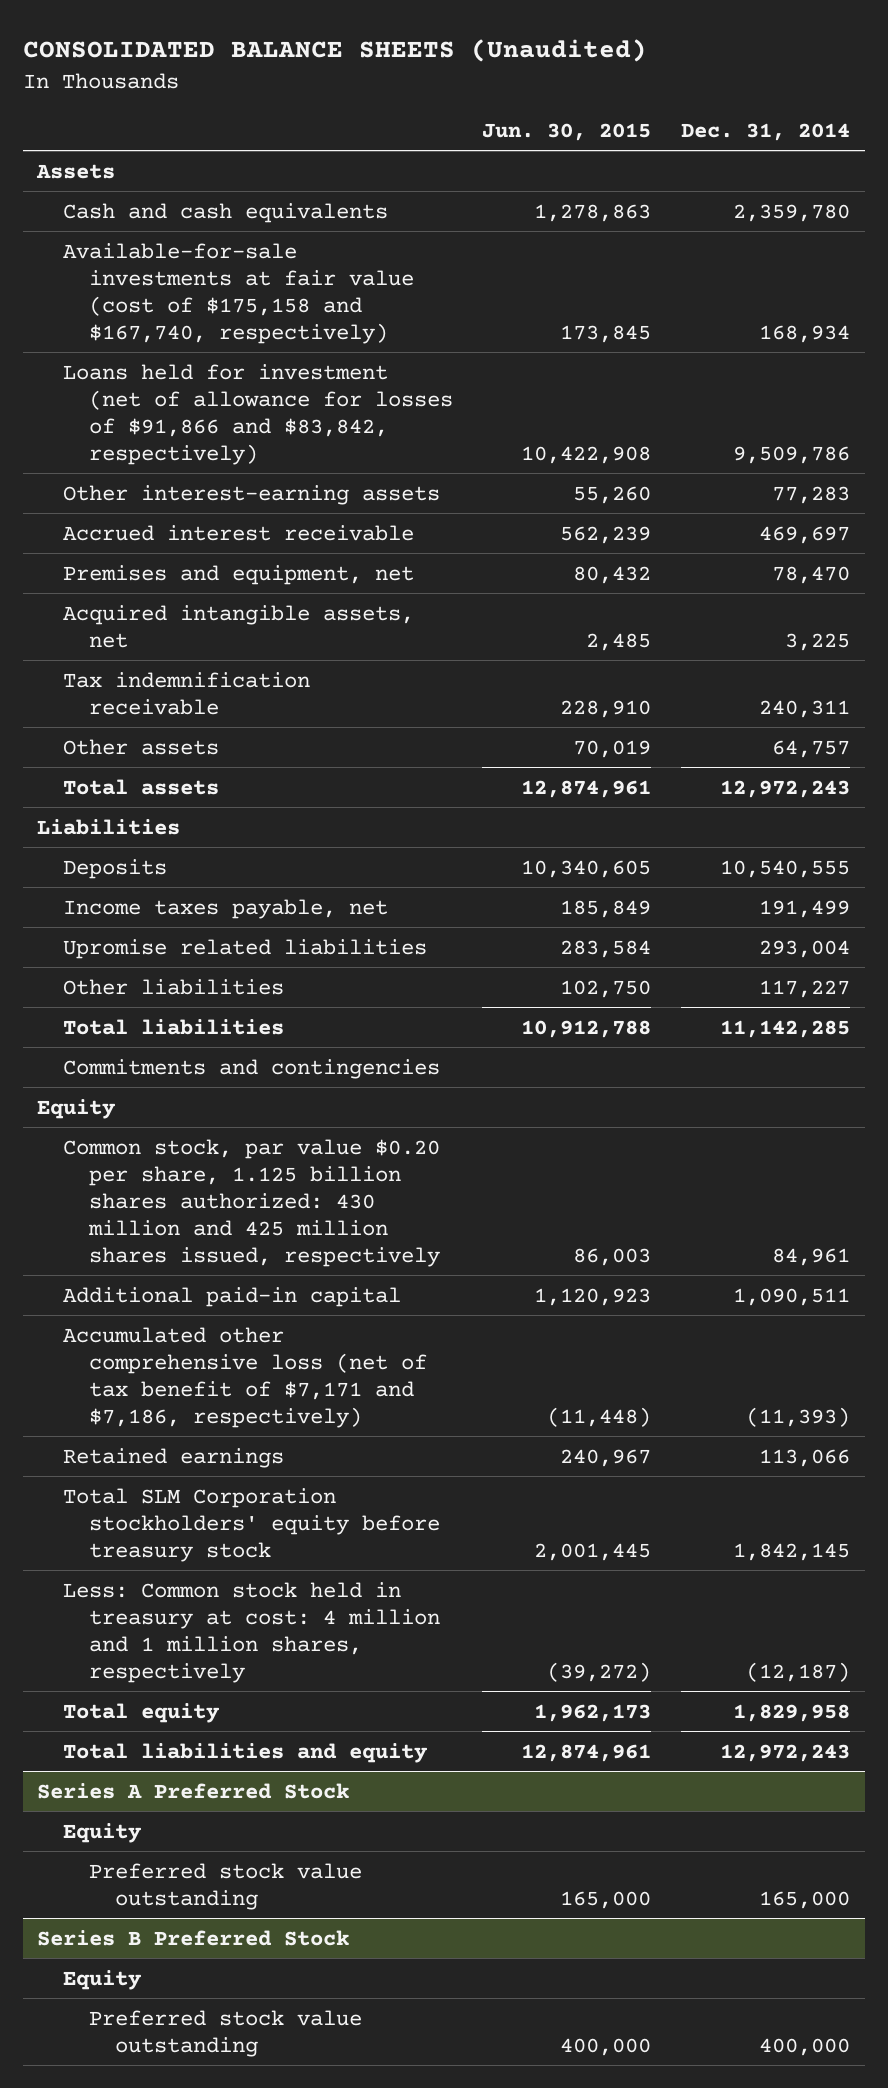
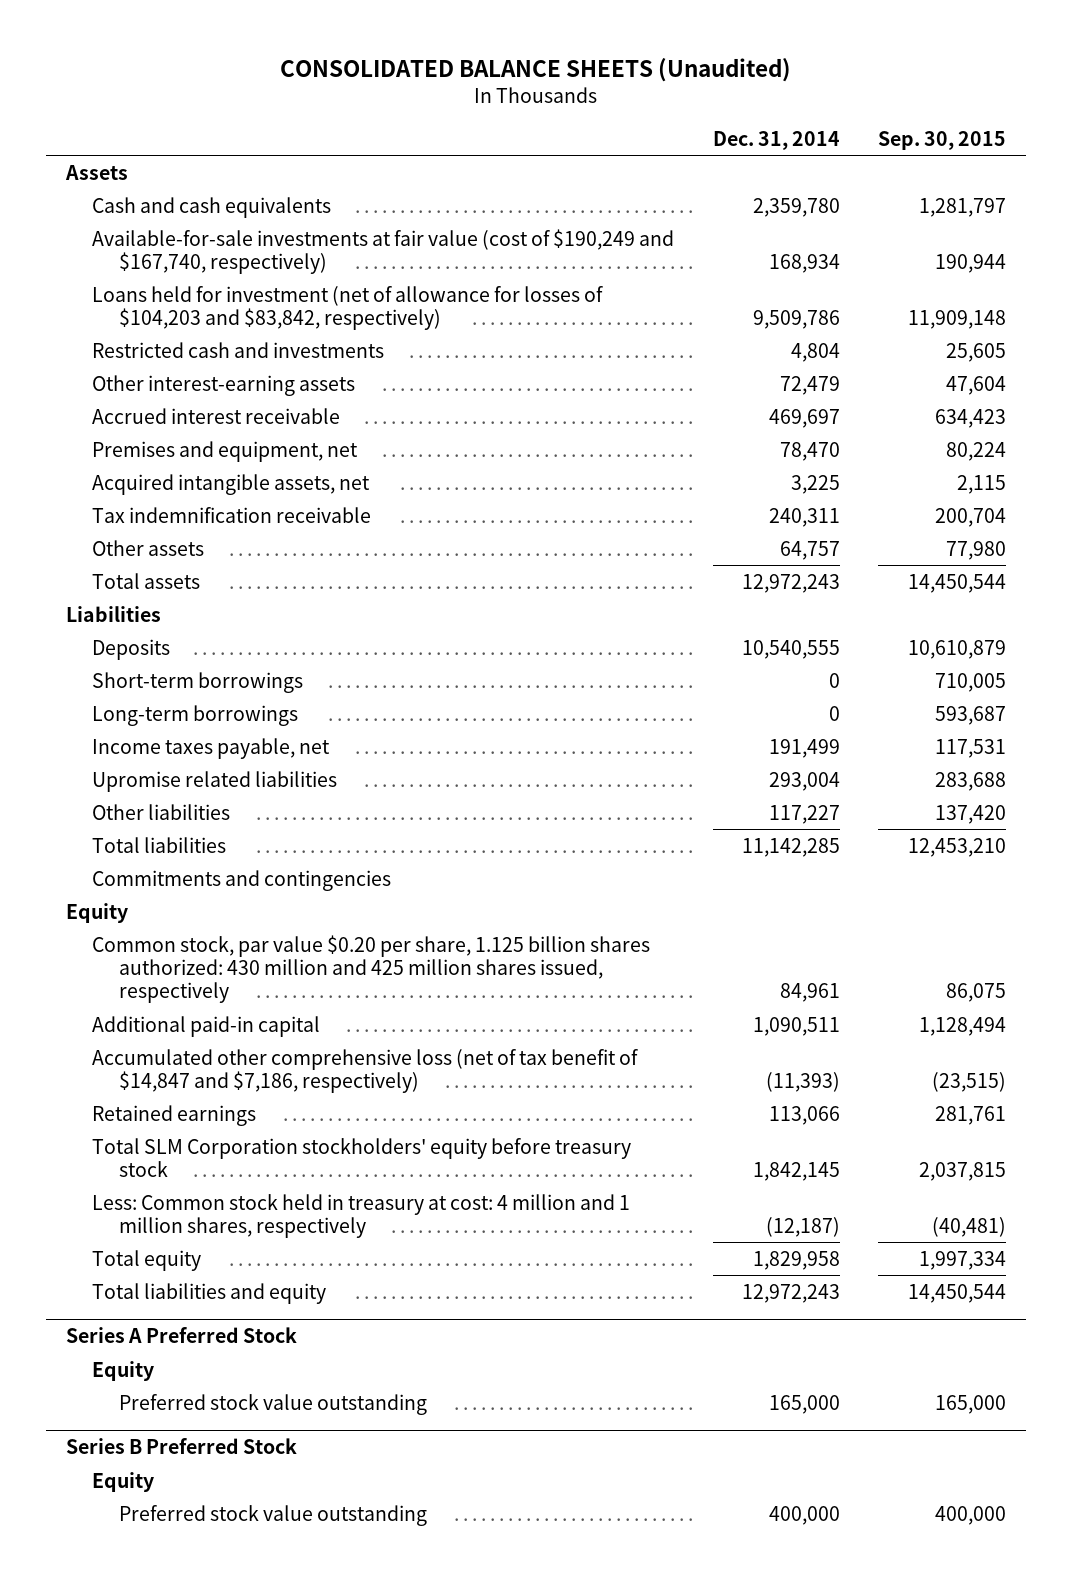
- | Jun. 30, 2015 | Dec. 31, 2014
+ | Dec. 31, 2014 | Sep. 30, 2015
- Available-for-sale investments at fair value (cost of $175,158 and $167,740, respectively) | 173,845 | 168,934
- Loans held for investment (net of allowance for losses of $91,866 and $83,842, respectively) | 10,422,908 | 9,509,786
- Other interest-earning assets | 55,260 | 77,283
+ Available-for-sale investments at fair value (cost of $190,249 and $167,740, respectively) | 168,934 | 190,944
+ Loans held for investment (net of allowance for losses of $104,203 and $83,842, respectively) | 9,509,786 | 11,909,148
+ Restricted cash and investments | 4,804 | 25,605
+ Other interest-earning assets | 72,479 | 47,604
+ Short-term borrowings | 0 | 710,005
+ Long-term borrowings | 0 | 593,687
- Accumulated other comprehensive loss (net of tax benefit of $7,171 and $7,186, respectively) | (11,448) | (11,393)
+ Accumulated other comprehensive loss (net of tax benefit of $14,847 and $7,186, respectively) | (11,393) | (23,515)

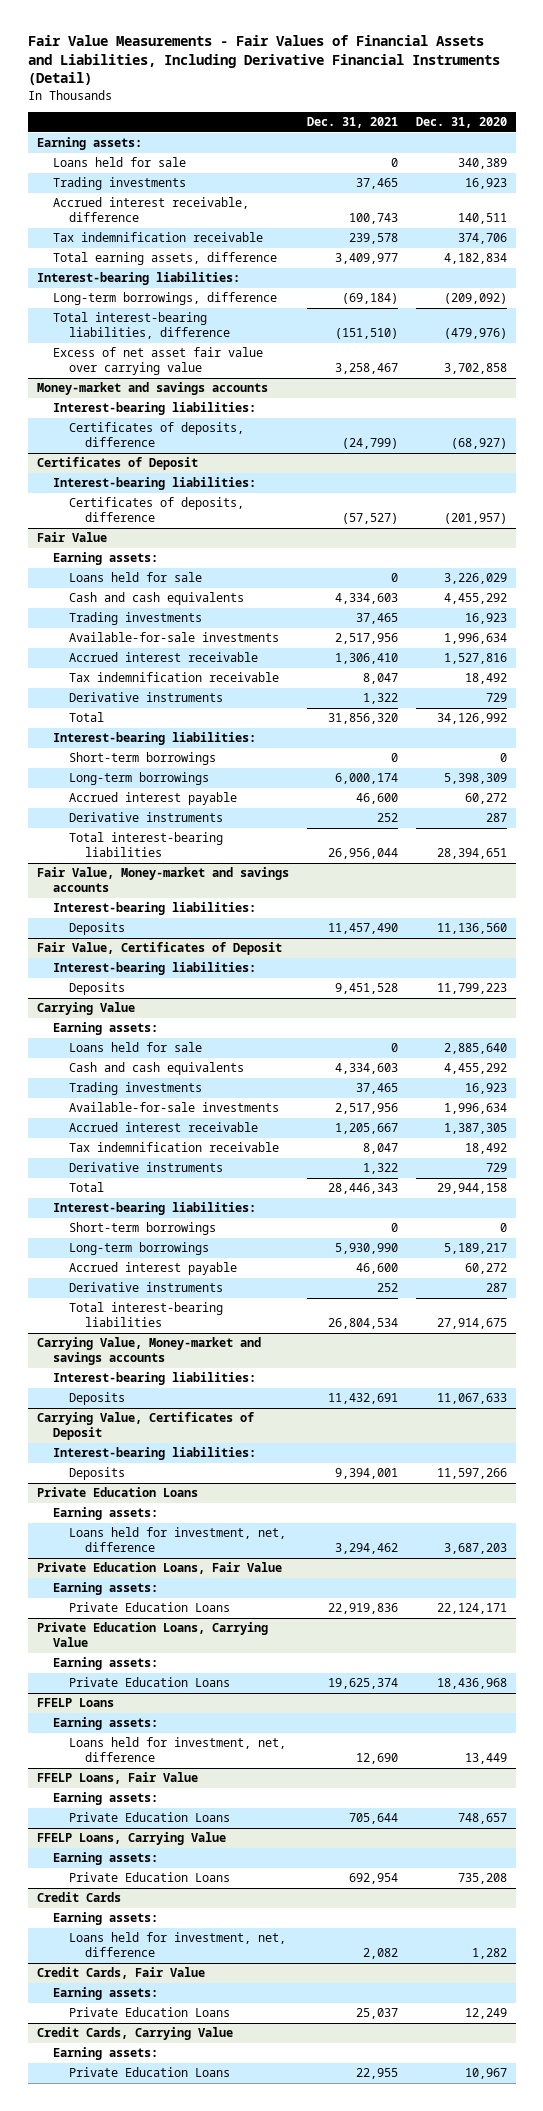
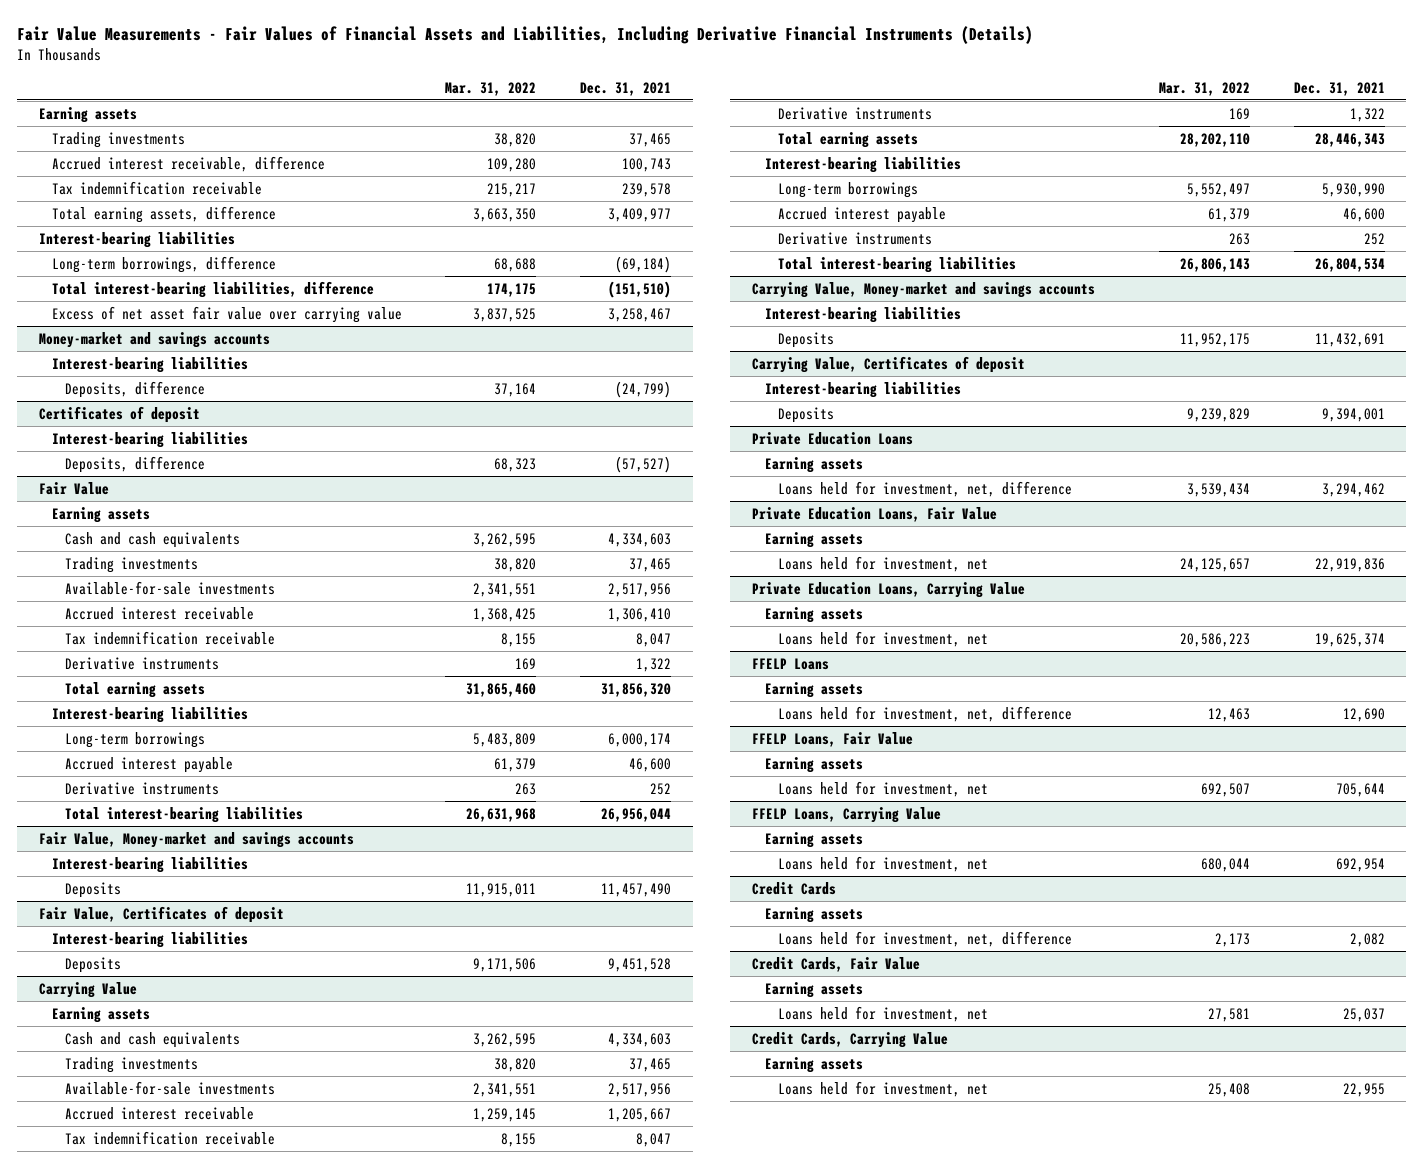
- Fair Value Measurements - Fair Values of Financial Assets and Liabilities, Including Derivative Financial Instruments (Detail)
+ Fair Value Measurements - Fair Values of Financial Assets and Liabilities, Including Derivative Financial Instruments (Details)
- | Dec. 31, 2021 | Dec. 31, 2020
+ | Mar. 31, 2022 | Dec. 31, 2021
- Earning assets:
- Loans held for sale | 0 | 340,389
+ Earning assets
- Interest-bearing liabilities:
+ Interest-bearing liabilities
@ Money-market and savings accounts
- Interest-bearing liabilities:
- Certificates of deposits, difference | (24,799) | (68,927)
- Certificates of Deposit
- Interest-bearing liabilities:
- Certificates of deposits, difference | (57,527) | (201,957)
@ Money-market and savings accounts
+ Interest-bearing liabilities
+ Deposits, difference | 37,164 | (24,799)
+ Certificates of deposit
+ Interest-bearing liabilities
+ Deposits, difference | 68,323 | (57,527)
@ Fair Value
- Earning assets:
- Loans held for sale | 0 | 3,226,029
+ Earning assets
- Total | 31,856,320 | 34,126,992
- Interest-bearing liabilities:
- Short-term borrowings | 0 | 0
+ Total earning assets | 31,865,460 | 31,856,320
+ Interest-bearing liabilities
@ Fair Value, Money-market and savings accounts
- Interest-bearing liabilities:
+ Interest-bearing liabilities
- Fair Value, Certificates of Deposit
- Interest-bearing liabilities:
+ Fair Value, Certificates of deposit
+ Interest-bearing liabilities
@ Carrying Value
- Earning assets:
- Loans held for sale | 0 | 2,885,640
+ Earning assets
- Total | 28,446,343 | 29,944,158
- Interest-bearing liabilities:
- Short-term borrowings | 0 | 0
+ Total earning assets | 28,202,110 | 28,446,343
+ Interest-bearing liabilities
@ Carrying Value, Money-market and savings accounts
- Interest-bearing liabilities:
+ Interest-bearing liabilities
- Carrying Value, Certificates of Deposit
- Interest-bearing liabilities:
+ Carrying Value, Certificates of deposit
+ Interest-bearing liabilities
@ Private Education Loans
- Earning assets:
+ Earning assets
@ Private Education Loans, Fair Value
- Earning assets:
- Private Education Loans | 22,919,836 | 22,124,171
+ Earning assets
+ Loans held for investment, net | 24,125,657 | 22,919,836
@ Private Education Loans, Carrying Value
- Earning assets:
- Private Education Loans | 19,625,374 | 18,436,968
+ Earning assets
+ Loans held for investment, net | 20,586,223 | 19,625,374
@ FFELP Loans
- Earning assets:
+ Earning assets
@ FFELP Loans, Fair Value
- Earning assets:
- Private Education Loans | 705,644 | 748,657
+ Earning assets
+ Loans held for investment, net | 692,507 | 705,644
@ FFELP Loans, Carrying Value
- Earning assets:
- Private Education Loans | 692,954 | 735,208
+ Earning assets
+ Loans held for investment, net | 680,044 | 692,954
@ Credit Cards
- Earning assets:
+ Earning assets
@ Credit Cards, Fair Value
- Earning assets:
- Private Education Loans | 25,037 | 12,249
+ Earning assets
+ Loans held for investment, net | 27,581 | 25,037
@ Credit Cards, Carrying Value
- Earning assets:
- Private Education Loans | 22,955 | 10,967
+ Earning assets
+ Loans held for investment, net | 25,408 | 22,955

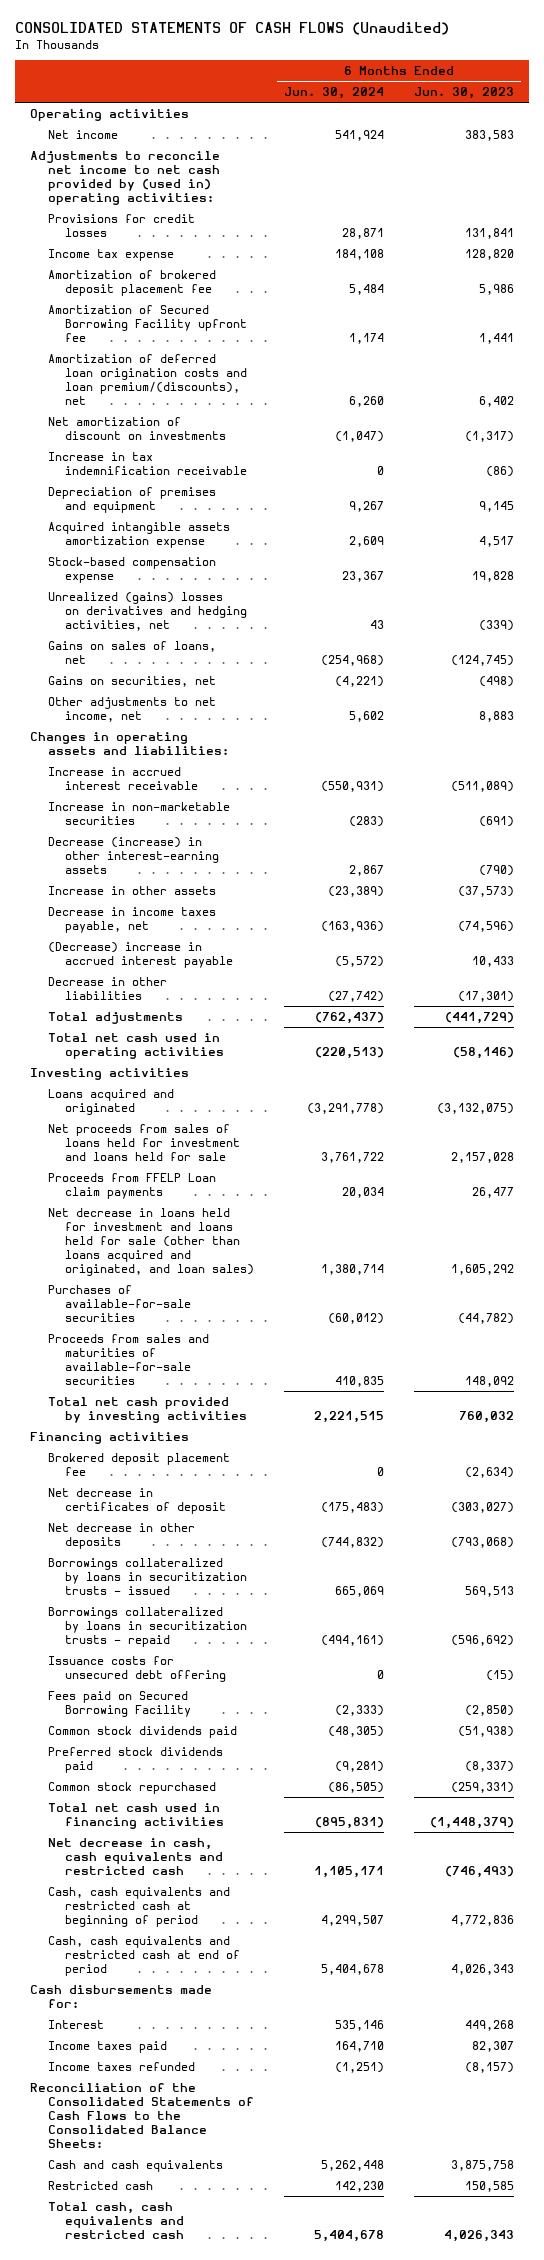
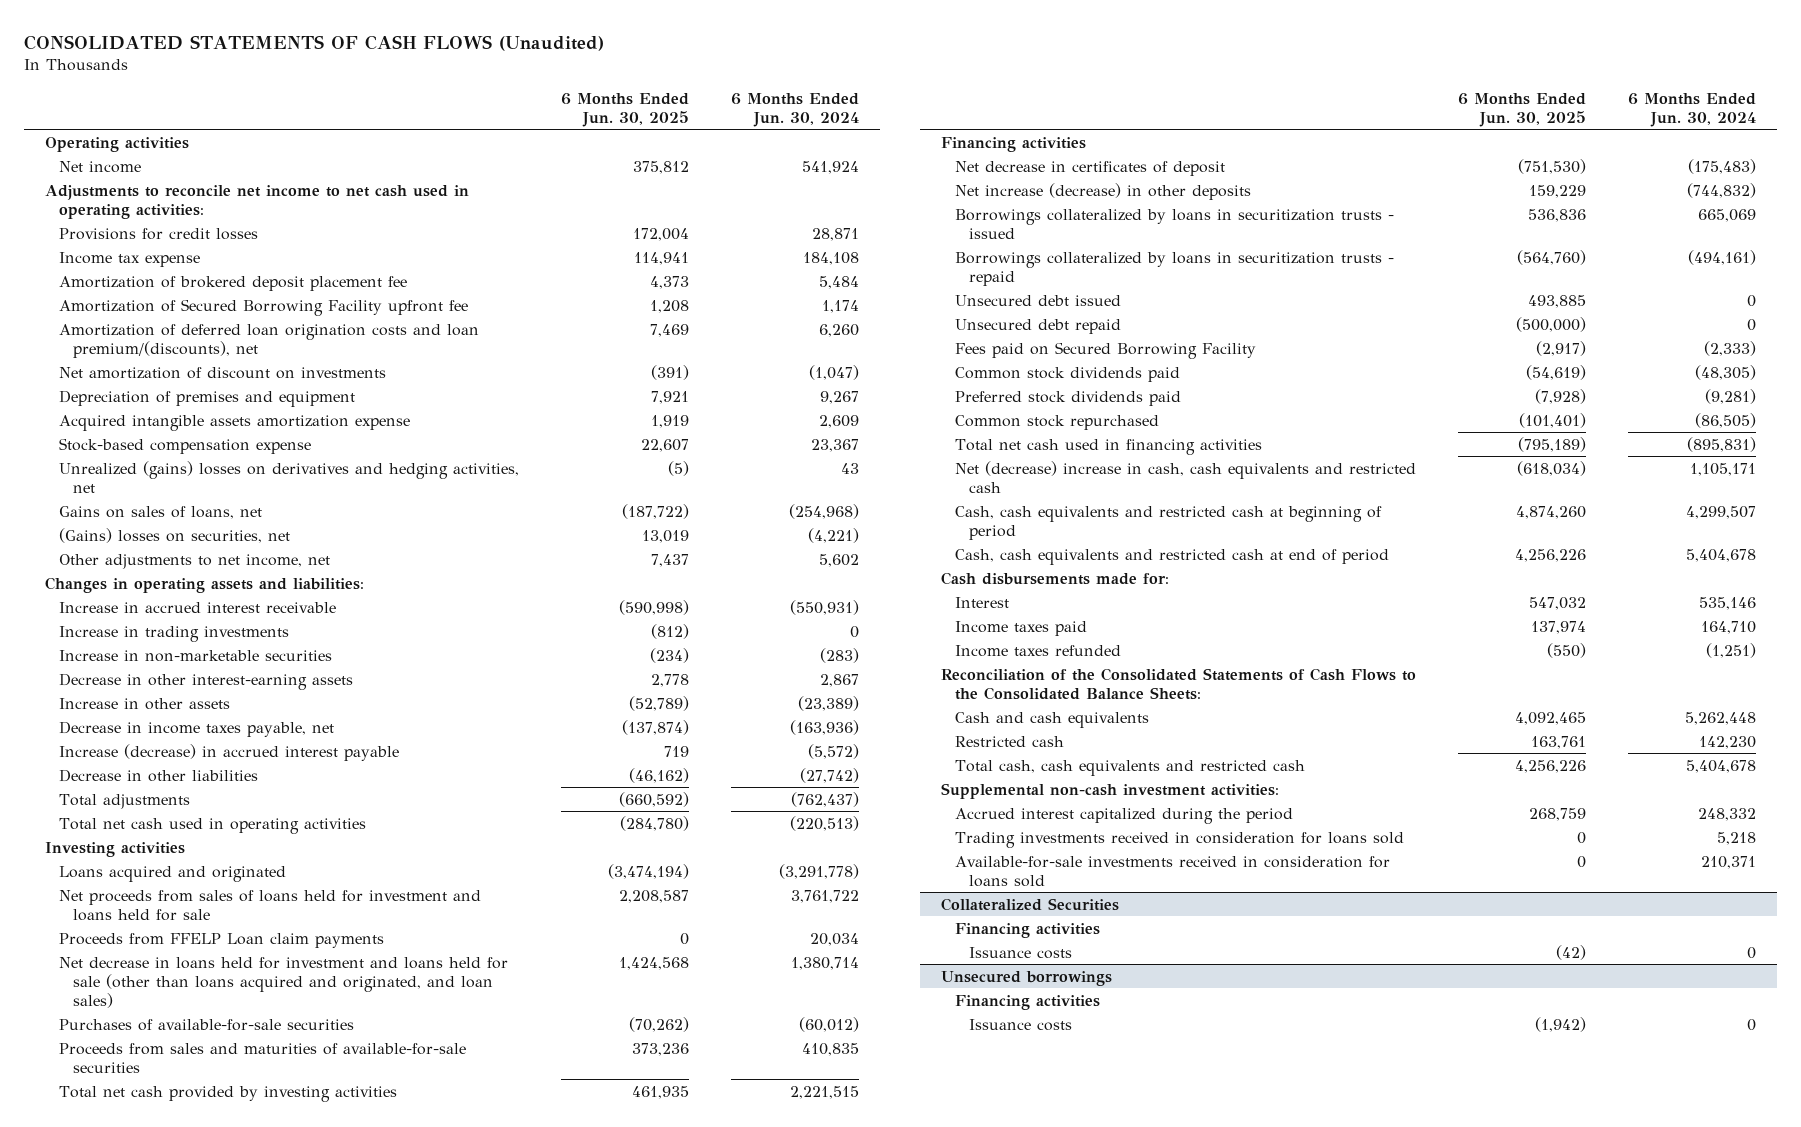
- | 6 Months Ended Jun. 30, 2024 | 6 Months Ended Jun. 30, 2023
+ | 6 Months Ended Jun. 30, 2025 | 6 Months Ended Jun. 30, 2024
- Adjustments to reconcile net income to net cash provided by (used in) operating activities:
+ Adjustments to reconcile net income to net cash used in operating activities:
- Increase in tax indemnification receivable | 0 | (86)
- Gains on securities, net | (4,221) | (498)
+ (Gains) losses on securities, net | 13,019 | (4,221)
+ Increase in trading investments | (812) | 0
- Decrease (increase) in other interest-earning assets | 2,867 | (790)
+ Decrease in other interest-earning assets | 2,778 | 2,867
- (Decrease) increase in accrued interest payable | (5,572) | 10,433
+ Increase (decrease) in accrued interest payable | 719 | (5,572)
- Brokered deposit placement fee | 0 | (2,634)
- Net decrease in other deposits | (744,832) | (793,068)
+ Net increase (decrease) in other deposits | 159,229 | (744,832)
- Issuance costs for unsecured debt offering | 0 | (15)
+ Unsecured debt issued | 493,885 | 0
+ Unsecured debt repaid | (500,000) | 0
- Net decrease in cash, cash equivalents and restricted cash | 1,105,171 | (746,493)
+ Net (decrease) increase in cash, cash equivalents and restricted cash | (618,034) | 1,105,171
+ Supplemental non-cash investment activities:
+ Accrued interest capitalized during the period | 268,759 | 248,332
+ Trading investments received in consideration for loans sold | 0 | 5,218
+ Available-for-sale investments received in consideration for loans sold | 0 | 210,371
+ Collateralized Securities
+ Financing activities
+ Issuance costs | (42) | 0
+ Unsecured borrowings
+ Financing activities
+ Issuance costs | (1,942) | 0

